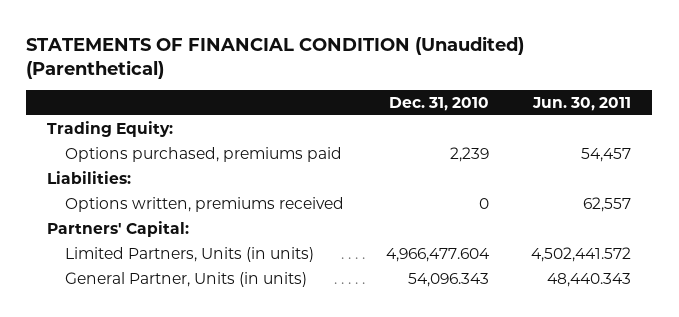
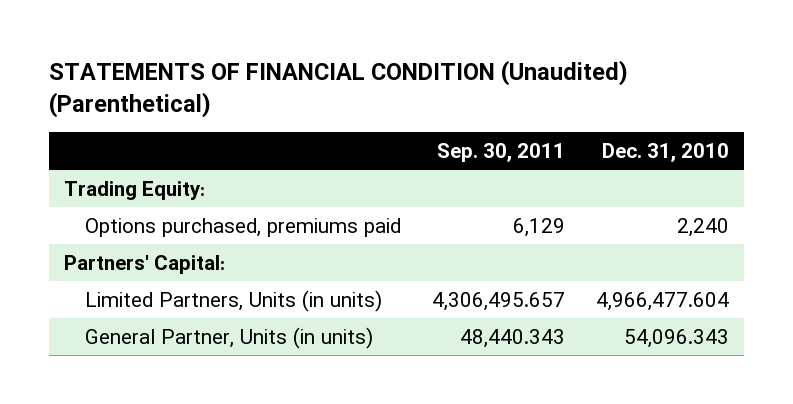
- | Dec. 31, 2010 | Jun. 30, 2011
+ | Sep. 30, 2011 | Dec. 31, 2010
- Options purchased, premiums paid | 2,239 | 54,457
- Liabilities:
- Options written, premiums received | 0 | 62,557
+ Options purchased, premiums paid | 6,129 | 2,240

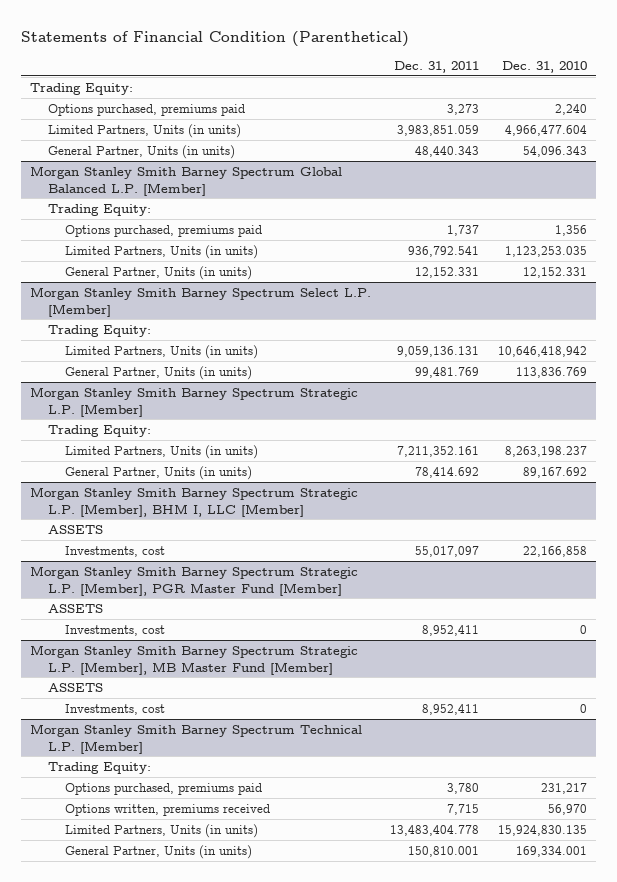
- STATEMENTS OF FINANCIAL CONDITION (Unaudited) (Parenthetical)
+ Statements of Financial Condition (Parenthetical)
- | Sep. 30, 2011 | Dec. 31, 2010
+ | Dec. 31, 2011 | Dec. 31, 2010
- Partners' Capital:
+ Morgan Stanley Smith Barney Spectrum Global Balanced L.P. [Member]
+ Trading Equity:
+ Options purchased, premiums paid | 1,737 | 1,356
+ Limited Partners, Units (in units) | 936,792.541 | 1,123,253.035
+ General Partner, Units (in units) | 12,152.331 | 12,152.331
+ Morgan Stanley Smith Barney Spectrum Select L.P. [Member]
+ Trading Equity:
+ Limited Partners, Units (in units) | 9,059,136.131 | 10,646,418,942
+ General Partner, Units (in units) | 99,481.769 | 113,836.769
+ Morgan Stanley Smith Barney Spectrum Strategic L.P. [Member]
+ Trading Equity:
+ Limited Partners, Units (in units) | 7,211,352.161 | 8,263,198.237
+ General Partner, Units (in units) | 78,414.692 | 89,167.692
+ Morgan Stanley Smith Barney Spectrum Strategic L.P. [Member], BHM I, LLC [Member]
+ ASSETS
+ Investments, cost | 55,017,097 | 22,166,858
+ Morgan Stanley Smith Barney Spectrum Strategic L.P. [Member], PGR Master Fund [Member]
+ ASSETS
+ Investments, cost | 8,952,411 | 0
+ Morgan Stanley Smith Barney Spectrum Strategic L.P. [Member], MB Master Fund [Member]
+ ASSETS
+ Investments, cost | 8,952,411 | 0
+ Morgan Stanley Smith Barney Spectrum Technical L.P. [Member]
+ Trading Equity:
+ Options purchased, premiums paid | 3,780 | 231,217
+ Options written, premiums received | 7,715 | 56,970
+ Limited Partners, Units (in units) | 13,483,404.778 | 15,924,830.135
+ General Partner, Units (in units) | 150,810.001 | 169,334.001

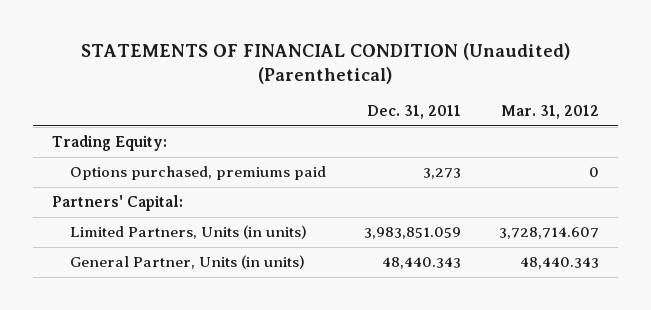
- Statements of Financial Condition (Parenthetical)
+ STATEMENTS OF FINANCIAL CONDITION (Unaudited) (Parenthetical)
- | Dec. 31, 2011 | Dec. 31, 2010
+ | Dec. 31, 2011 | Mar. 31, 2012
+ Partners' Capital:
- Morgan Stanley Smith Barney Spectrum Global Balanced L.P. [Member]
- Trading Equity:
- Options purchased, premiums paid | 1,737 | 1,356
- Limited Partners, Units (in units) | 936,792.541 | 1,123,253.035
- General Partner, Units (in units) | 12,152.331 | 12,152.331
- Morgan Stanley Smith Barney Spectrum Select L.P. [Member]
- Trading Equity:
- Limited Partners, Units (in units) | 9,059,136.131 | 10,646,418,942
- General Partner, Units (in units) | 99,481.769 | 113,836.769
- Morgan Stanley Smith Barney Spectrum Strategic L.P. [Member]
- Trading Equity:
- Limited Partners, Units (in units) | 7,211,352.161 | 8,263,198.237
- General Partner, Units (in units) | 78,414.692 | 89,167.692
- Morgan Stanley Smith Barney Spectrum Strategic L.P. [Member], BHM I, LLC [Member]
- ASSETS
- Investments, cost | 55,017,097 | 22,166,858
- Morgan Stanley Smith Barney Spectrum Strategic L.P. [Member], PGR Master Fund [Member]
- ASSETS
- Investments, cost | 8,952,411 | 0
- Morgan Stanley Smith Barney Spectrum Strategic L.P. [Member], MB Master Fund [Member]
- ASSETS
- Investments, cost | 8,952,411 | 0
- Morgan Stanley Smith Barney Spectrum Technical L.P. [Member]
- Trading Equity:
- Options purchased, premiums paid | 3,780 | 231,217
- Options written, premiums received | 7,715 | 56,970
- Limited Partners, Units (in units) | 13,483,404.778 | 15,924,830.135
- General Partner, Units (in units) | 150,810.001 | 169,334.001

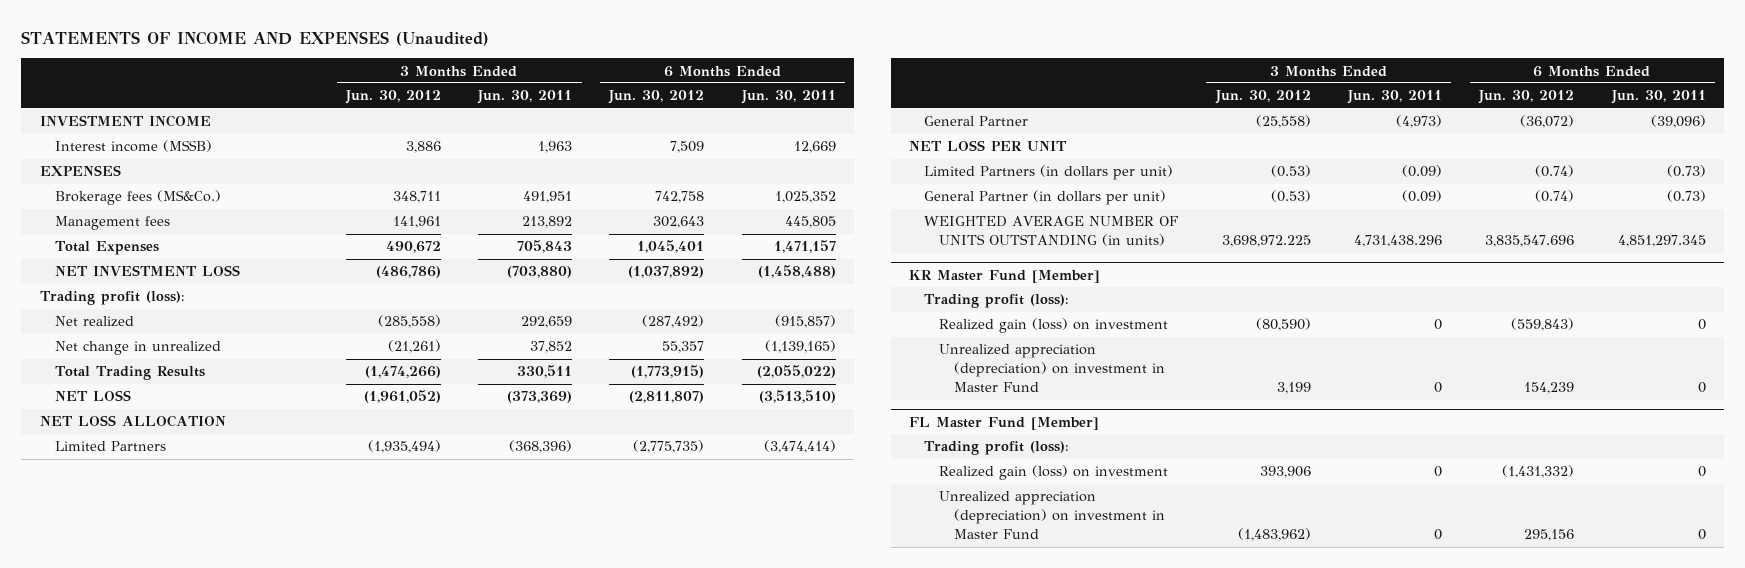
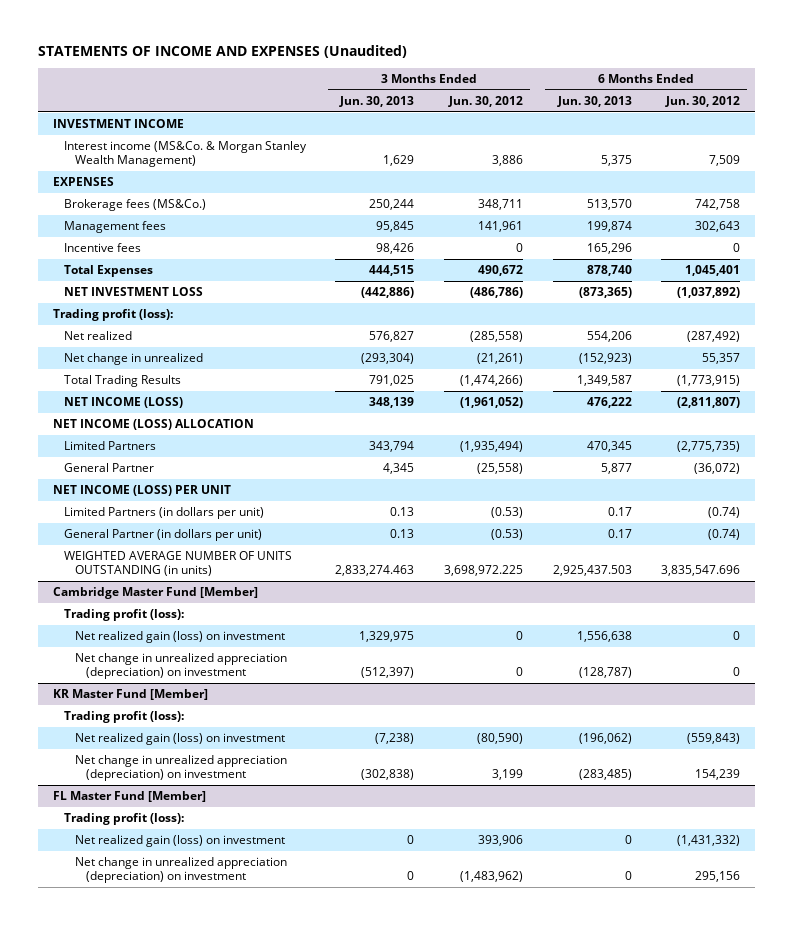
- | 3 Months Ended Jun. 30, 2012 | 3 Months Ended Jun. 30, 2011 | 6 Months Ended Jun. 30, 2012 | 6 Months Ended Jun. 30, 2011
+ | 3 Months Ended Jun. 30, 2013 | 3 Months Ended Jun. 30, 2012 | 6 Months Ended Jun. 30, 2013 | 6 Months Ended Jun. 30, 2012
- Interest income (MSSB) | 3,886 | 1,963 | 7,509 | 12,669
+ Interest income (MS&Co. & Morgan Stanley Wealth Management) | 1,629 | 3,886 | 5,375 | 7,509
+ Incentive fees | 98,426 | 0 | 165,296 | 0
- NET LOSS | (1,961,052) | (373,369) | (2,811,807) | (3,513,510)
- NET LOSS ALLOCATION
+ NET INCOME (LOSS) | 348,139 | (1,961,052) | 476,222 | (2,811,807)
+ NET INCOME (LOSS) ALLOCATION
- NET LOSS PER UNIT
+ NET INCOME (LOSS) PER UNIT
+ Cambridge Master Fund [Member]
+ Trading profit (loss):
+ Net realized gain (loss) on investment | 1,329,975 | 0 | 1,556,638 | 0
+ Net change in unrealized appreciation (depreciation) on investment | (512,397) | 0 | (128,787) | 0
@ KR Master Fund [Member]
- Realized gain (loss) on investment | (80,590) | 0 | (559,843) | 0
- Unrealized appreciation (depreciation) on investment in Master Fund | 3,199 | 0 | 154,239 | 0
+ Net realized gain (loss) on investment | (7,238) | (80,590) | (196,062) | (559,843)
+ Net change in unrealized appreciation (depreciation) on investment | (302,838) | 3,199 | (283,485) | 154,239
@ FL Master Fund [Member]
- Realized gain (loss) on investment | 393,906 | 0 | (1,431,332) | 0
- Unrealized appreciation (depreciation) on investment in Master Fund | (1,483,962) | 0 | 295,156 | 0
+ Net realized gain (loss) on investment | 0 | 393,906 | 0 | (1,431,332)
+ Net change in unrealized appreciation (depreciation) on investment | 0 | (1,483,962) | 0 | 295,156

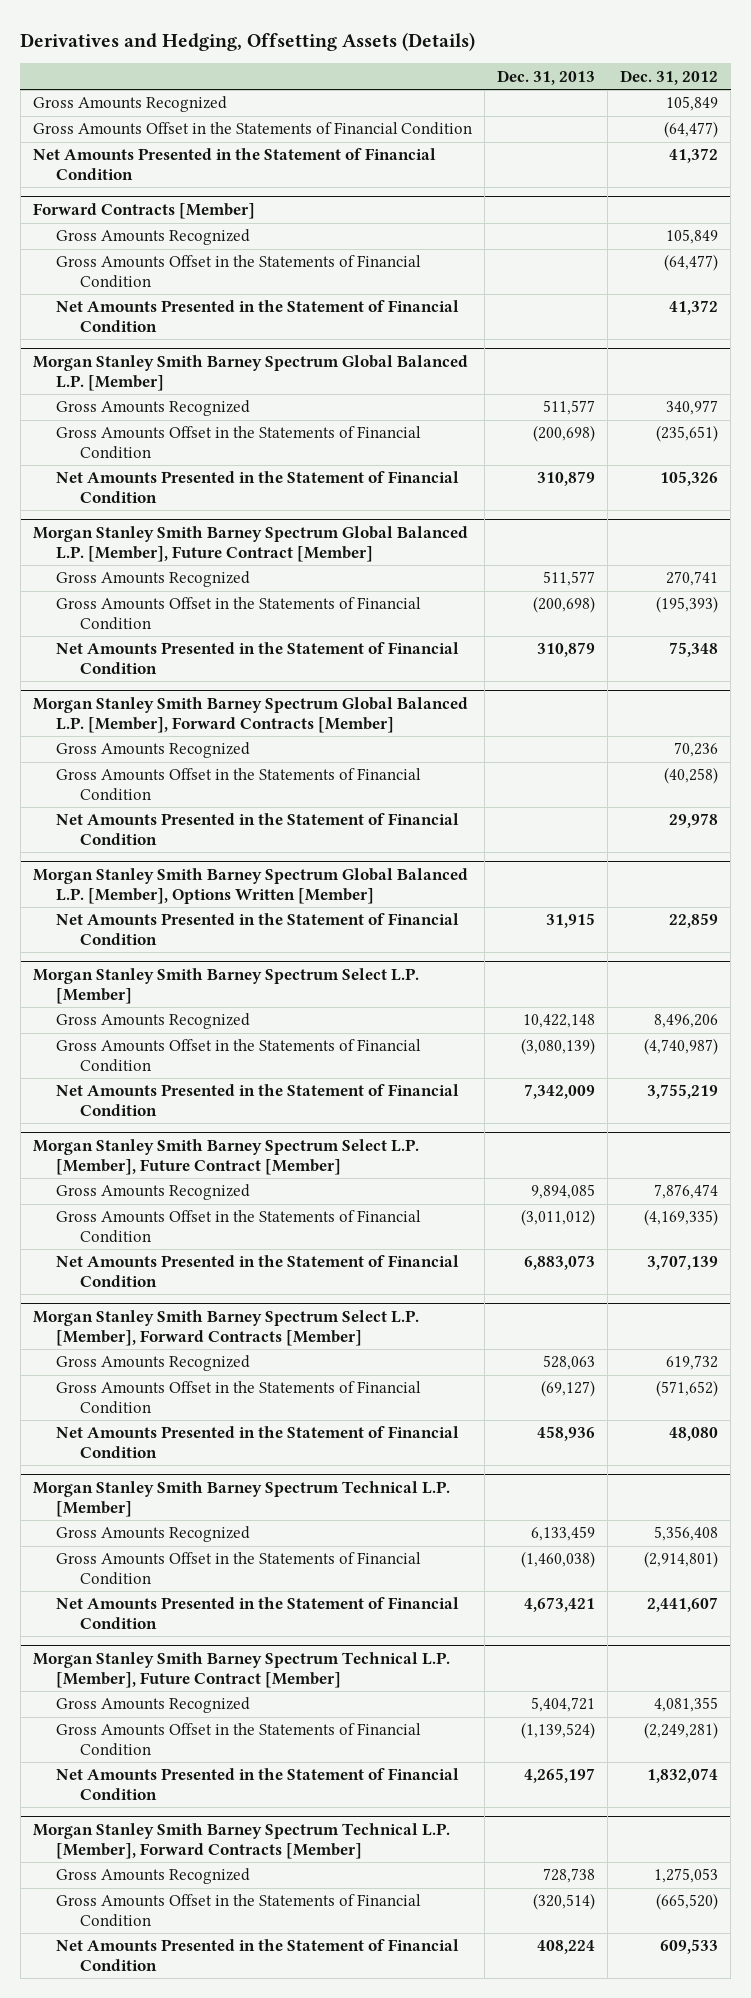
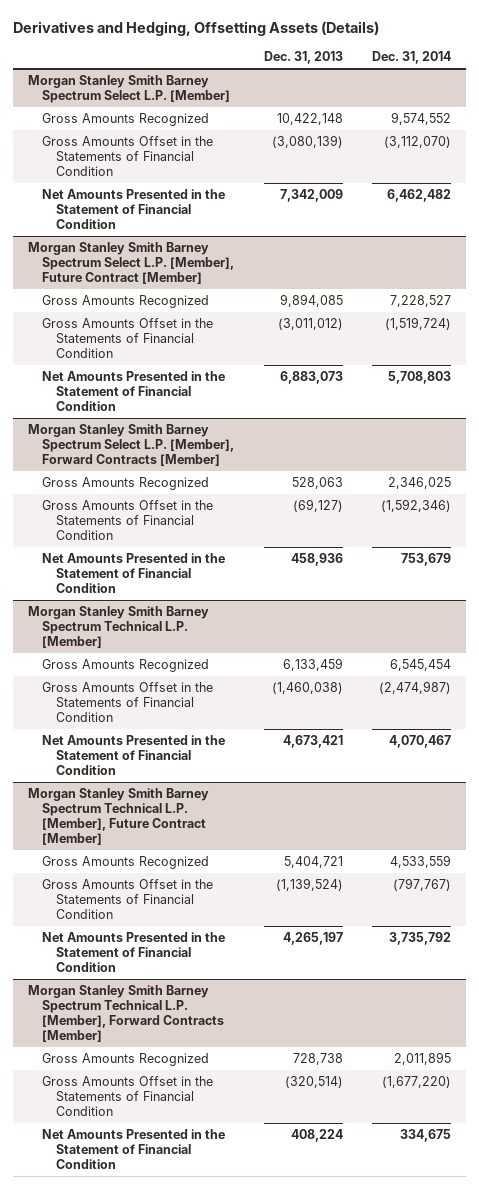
- | Dec. 31, 2013 | Dec. 31, 2012
+ | Dec. 31, 2013 | Dec. 31, 2014
- Gross Amounts Recognized | | 105,849
- Gross Amounts Offset in the Statements of Financial Condition | | (64,477)
- Net Amounts Presented in the Statement of Financial Condition | | 41,372
- Forward Contracts [Member]
- Gross Amounts Recognized | | 105,849
- Gross Amounts Offset in the Statements of Financial Condition | | (64,477)
- Net Amounts Presented in the Statement of Financial Condition | | 41,372
- Morgan Stanley Smith Barney Spectrum Global Balanced L.P. [Member]
- Gross Amounts Recognized | 511,577 | 340,977
- Gross Amounts Offset in the Statements of Financial Condition | (200,698) | (235,651)
- Net Amounts Presented in the Statement of Financial Condition | 310,879 | 105,326
- Morgan Stanley Smith Barney Spectrum Global Balanced L.P. [Member], Future Contract [Member]
- Gross Amounts Recognized | 511,577 | 270,741
- Gross Amounts Offset in the Statements of Financial Condition | (200,698) | (195,393)
- Net Amounts Presented in the Statement of Financial Condition | 310,879 | 75,348
- Morgan Stanley Smith Barney Spectrum Global Balanced L.P. [Member], Forward Contracts [Member]
- Gross Amounts Recognized | | 70,236
- Gross Amounts Offset in the Statements of Financial Condition | | (40,258)
- Net Amounts Presented in the Statement of Financial Condition | | 29,978
- Morgan Stanley Smith Barney Spectrum Global Balanced L.P. [Member], Options Written [Member]
- Net Amounts Presented in the Statement of Financial Condition | 31,915 | 22,859

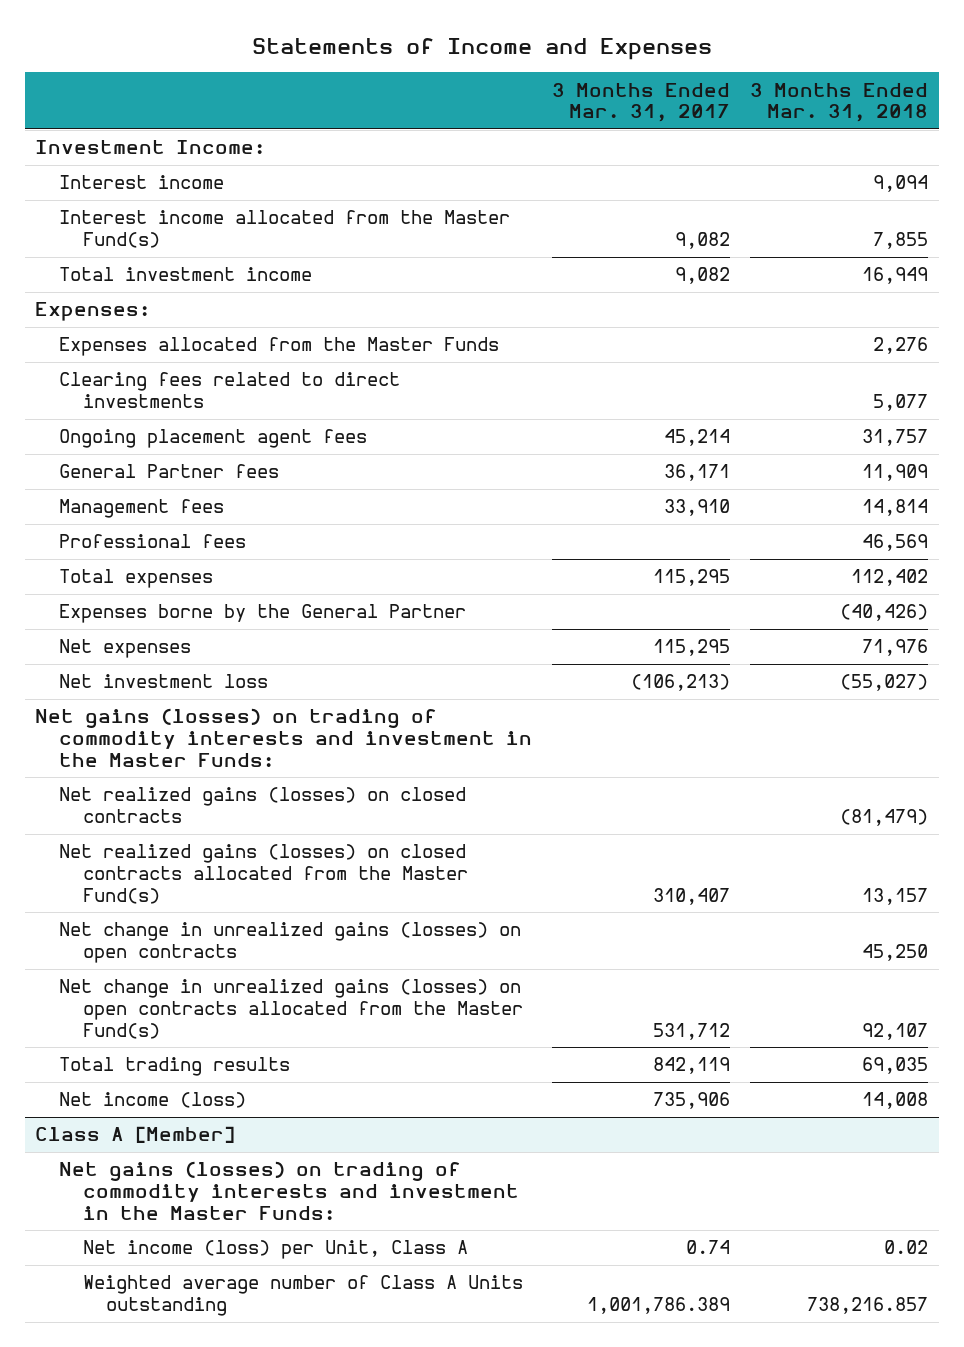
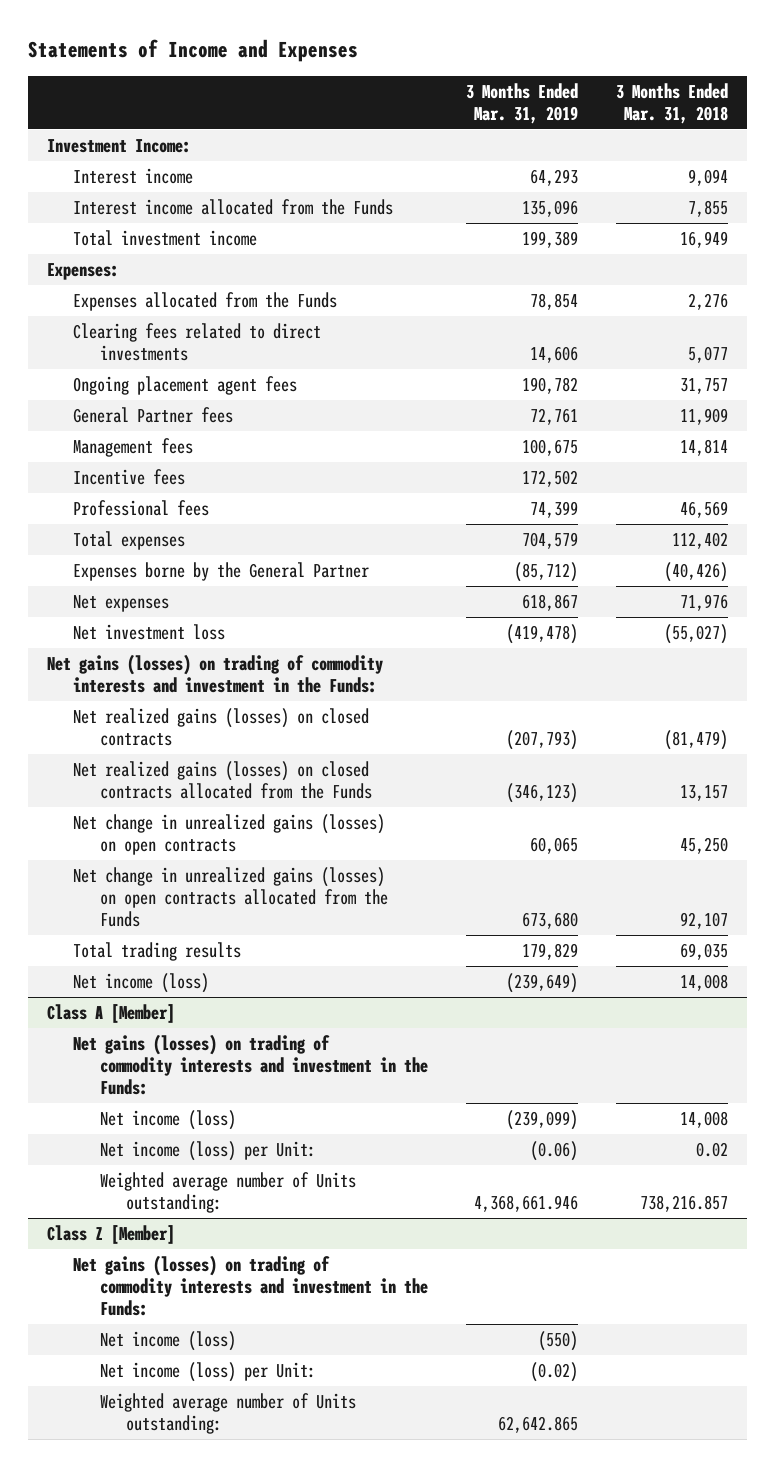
- | 3 Months Ended Mar. 31, 2017 | 3 Months Ended Mar. 31, 2018
+ | 3 Months Ended Mar. 31, 2019 | 3 Months Ended Mar. 31, 2018
- Interest income allocated from the Master Fund(s) | 9,082 | 7,855
+ Interest income allocated from the Funds | 135,096 | 7,855
- Expenses allocated from the Master Funds | | 2,276
+ Expenses allocated from the Funds | 78,854 | 2,276
+ Incentive fees | 172,502 |
- Net gains (losses) on trading of commodity interests and investment in the Master Funds:
+ Net gains (losses) on trading of commodity interests and investment in the Funds:
- Net realized gains (losses) on closed contracts allocated from the Master Fund(s) | 310,407 | 13,157
+ Net realized gains (losses) on closed contracts allocated from the Funds | (346,123) | 13,157
- Net change in unrealized gains (losses) on open contracts allocated from the Master Fund(s) | 531,712 | 92,107
+ Net change in unrealized gains (losses) on open contracts allocated from the Funds | 673,680 | 92,107
@ Class A [Member]
- Net gains (losses) on trading of commodity interests and investment in the Master Funds:
- Net income (loss) per Unit, Class A | 0.74 | 0.02
- Weighted average number of Class A Units outstanding | 1,001,786.389 | 738,216.857
+ Net gains (losses) on trading of commodity interests and investment in the Funds:
+ Net income (loss) | (239,099) | 14,008
+ Net income (loss) per Unit: | (0.06) | 0.02
+ Weighted average number of Units outstanding: | 4,368,661.946 | 738,216.857
+ Class Z [Member]
+ Net gains (losses) on trading of commodity interests and investment in the Funds:
+ Net income (loss) | (550) |
+ Net income (loss) per Unit: | (0.02) |
+ Weighted average number of Units outstanding: | 62,642.865 |

